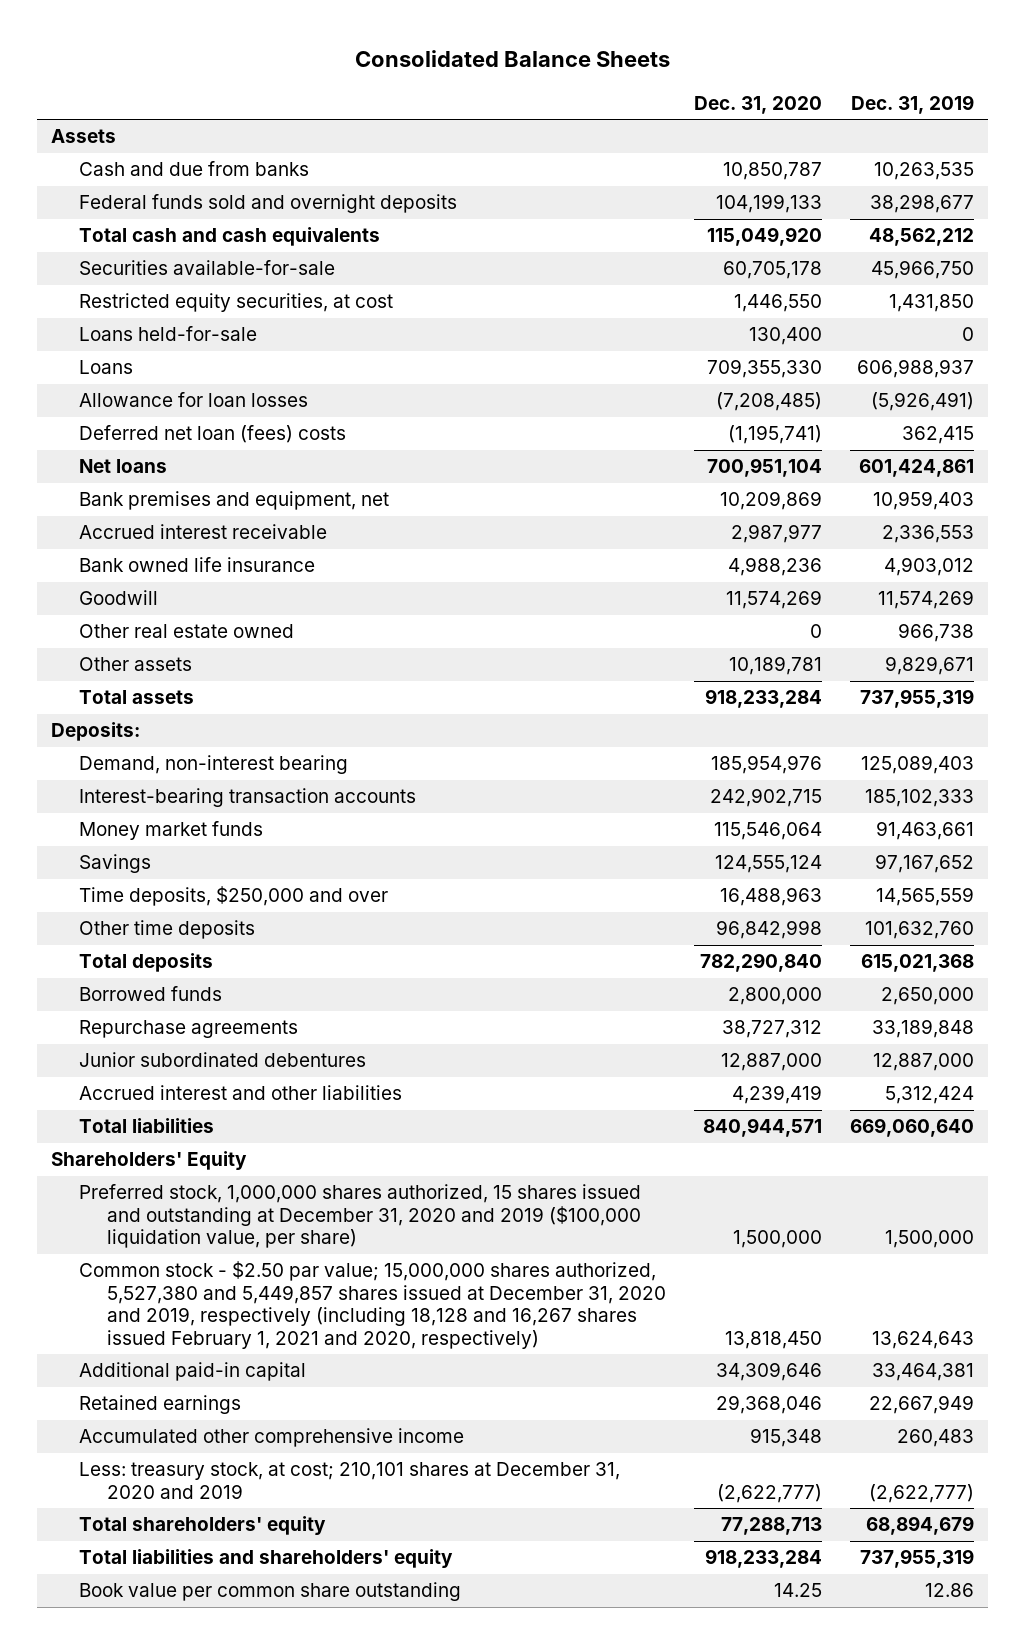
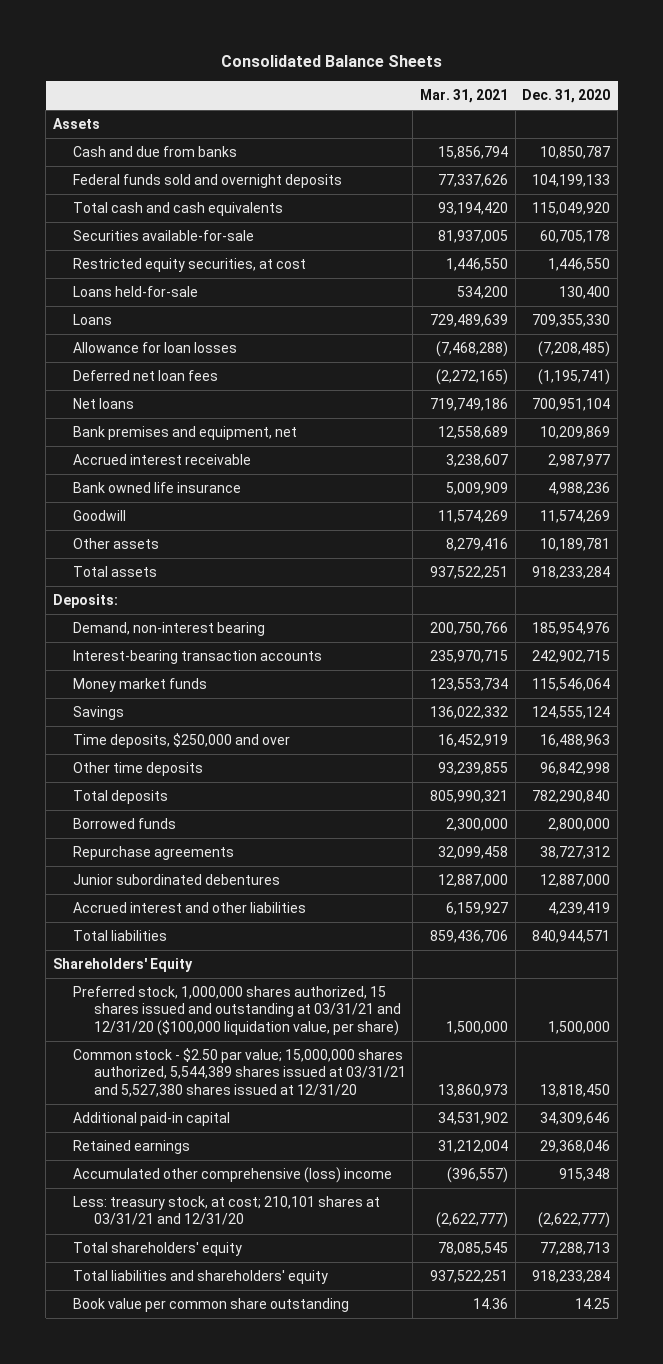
- | Dec. 31, 2020 | Dec. 31, 2019
+ | Mar. 31, 2021 | Dec. 31, 2020
- Deferred net loan (fees) costs | (1,195,741) | 362,415
+ Deferred net loan fees | (2,272,165) | (1,195,741)
- Other real estate owned | 0 | 966,738
- Preferred stock, 1,000,000 shares authorized, 15 shares issued and outstanding at December 31, 2020 and 2019 ($100,000 liquidation value, per share) | 1,500,000 | 1,500,000
- Common stock - $2.50 par value; 15,000,000 shares authorized, 5,527,380 and 5,449,857 shares issued at December 31, 2020 and 2019, respectively (including 18,128 and 16,267 shares issued February 1, 2021 and 2020, respectively) | 13,818,450 | 13,624,643
+ Preferred stock, 1,000,000 shares authorized, 15 shares issued and outstanding at 03/31/21 and 12/31/20 ($100,000 liquidation value, per share) | 1,500,000 | 1,500,000
+ Common stock - $2.50 par value; 15,000,000 shares authorized, 5,544,389 shares issued at 03/31/21 and 5,527,380 shares issued at 12/31/20 | 13,860,973 | 13,818,450
- Accumulated other comprehensive income | 915,348 | 260,483
- Less: treasury stock, at cost; 210,101 shares at December 31, 2020 and 2019 | (2,622,777) | (2,622,777)
+ Accumulated other comprehensive (loss) income | (396,557) | 915,348
+ Less: treasury stock, at cost; 210,101 shares at 03/31/21 and 12/31/20 | (2,622,777) | (2,622,777)

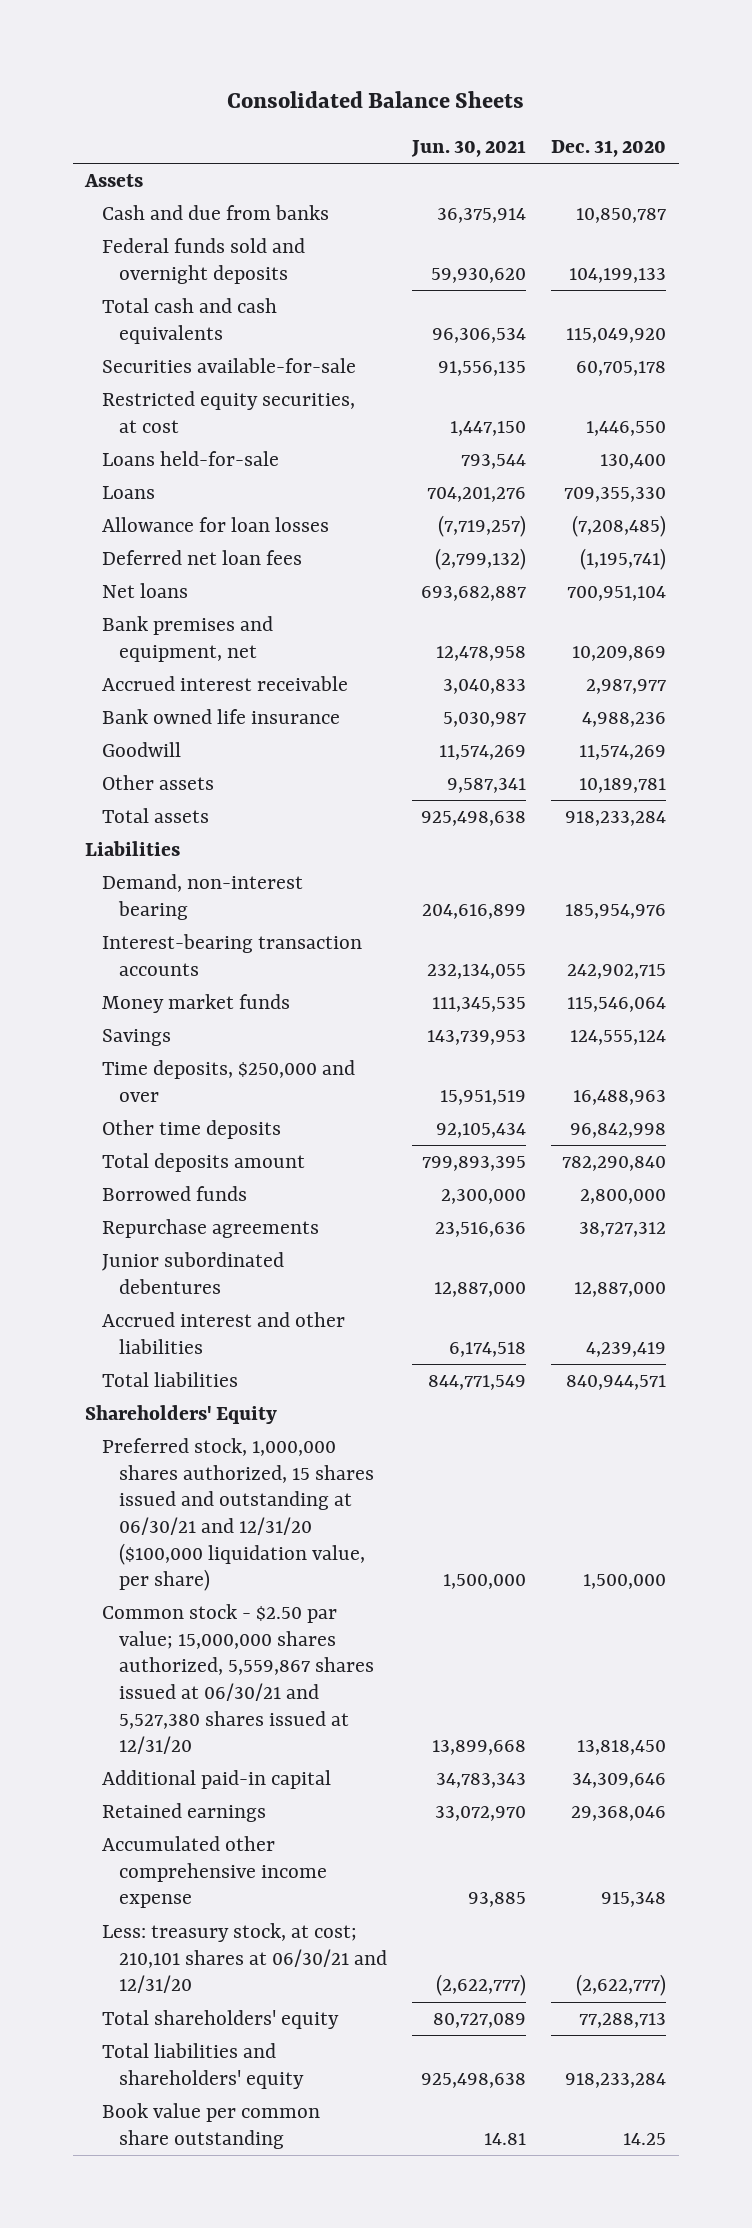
- | Mar. 31, 2021 | Dec. 31, 2020
+ | Jun. 30, 2021 | Dec. 31, 2020
- Deposits:
+ Liabilities
- Total deposits | 805,990,321 | 782,290,840
+ Total deposits amount | 799,893,395 | 782,290,840
- Preferred stock, 1,000,000 shares authorized, 15 shares issued and outstanding at 03/31/21 and 12/31/20 ($100,000 liquidation value, per share) | 1,500,000 | 1,500,000
- Common stock - $2.50 par value; 15,000,000 shares authorized, 5,544,389 shares issued at 03/31/21 and 5,527,380 shares issued at 12/31/20 | 13,860,973 | 13,818,450
+ Preferred stock, 1,000,000 shares authorized, 15 shares issued and outstanding at 06/30/21 and 12/31/20 ($100,000 liquidation value, per share) | 1,500,000 | 1,500,000
+ Common stock - $2.50 par value; 15,000,000 shares authorized, 5,559,867 shares issued at 06/30/21 and 5,527,380 shares issued at 12/31/20 | 13,899,668 | 13,818,450
- Accumulated other comprehensive (loss) income | (396,557) | 915,348
- Less: treasury stock, at cost; 210,101 shares at 03/31/21 and 12/31/20 | (2,622,777) | (2,622,777)
+ Accumulated other comprehensive income expense | 93,885 | 915,348
+ Less: treasury stock, at cost; 210,101 shares at 06/30/21 and 12/31/20 | (2,622,777) | (2,622,777)

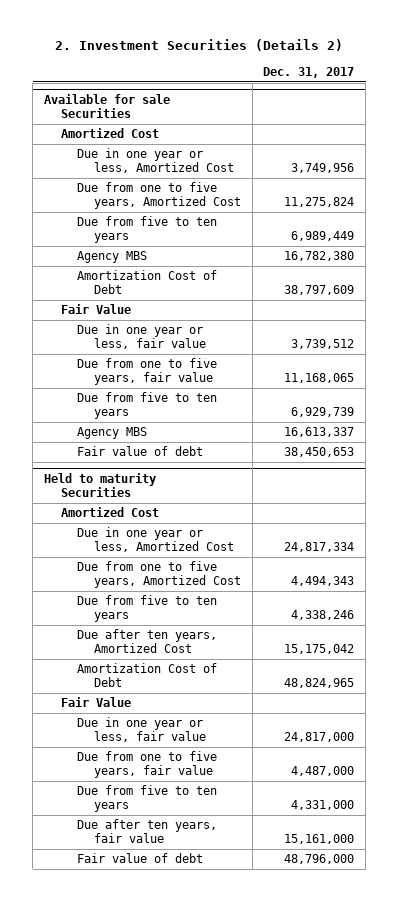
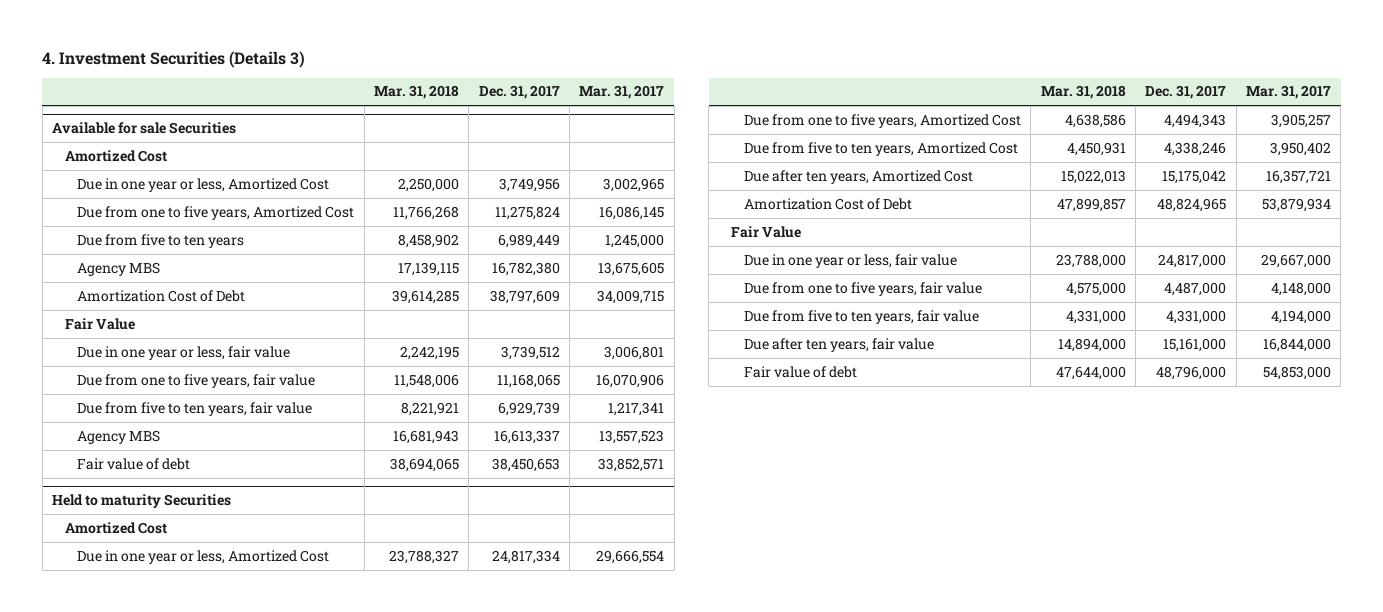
- 2. Investment Securities (Details 2)
+ 4. Investment Securities (Details 3)
- | Dec. 31, 2017
+ | Mar. 31, 2018 | Dec. 31, 2017 | Mar. 31, 2017
@ Available for sale Securities
- Due from five to ten years | 6,929,739
+ Due from five to ten years, fair value | 8,221,921 | 6,929,739 | 1,217,341
@ Held to maturity Securities
- Due from five to ten years | 4,338,246
+ Due from five to ten years, Amortized Cost | 4,450,931 | 4,338,246 | 3,950,402
- Due from five to ten years | 4,331,000
+ Due from five to ten years, fair value | 4,331,000 | 4,331,000 | 4,194,000

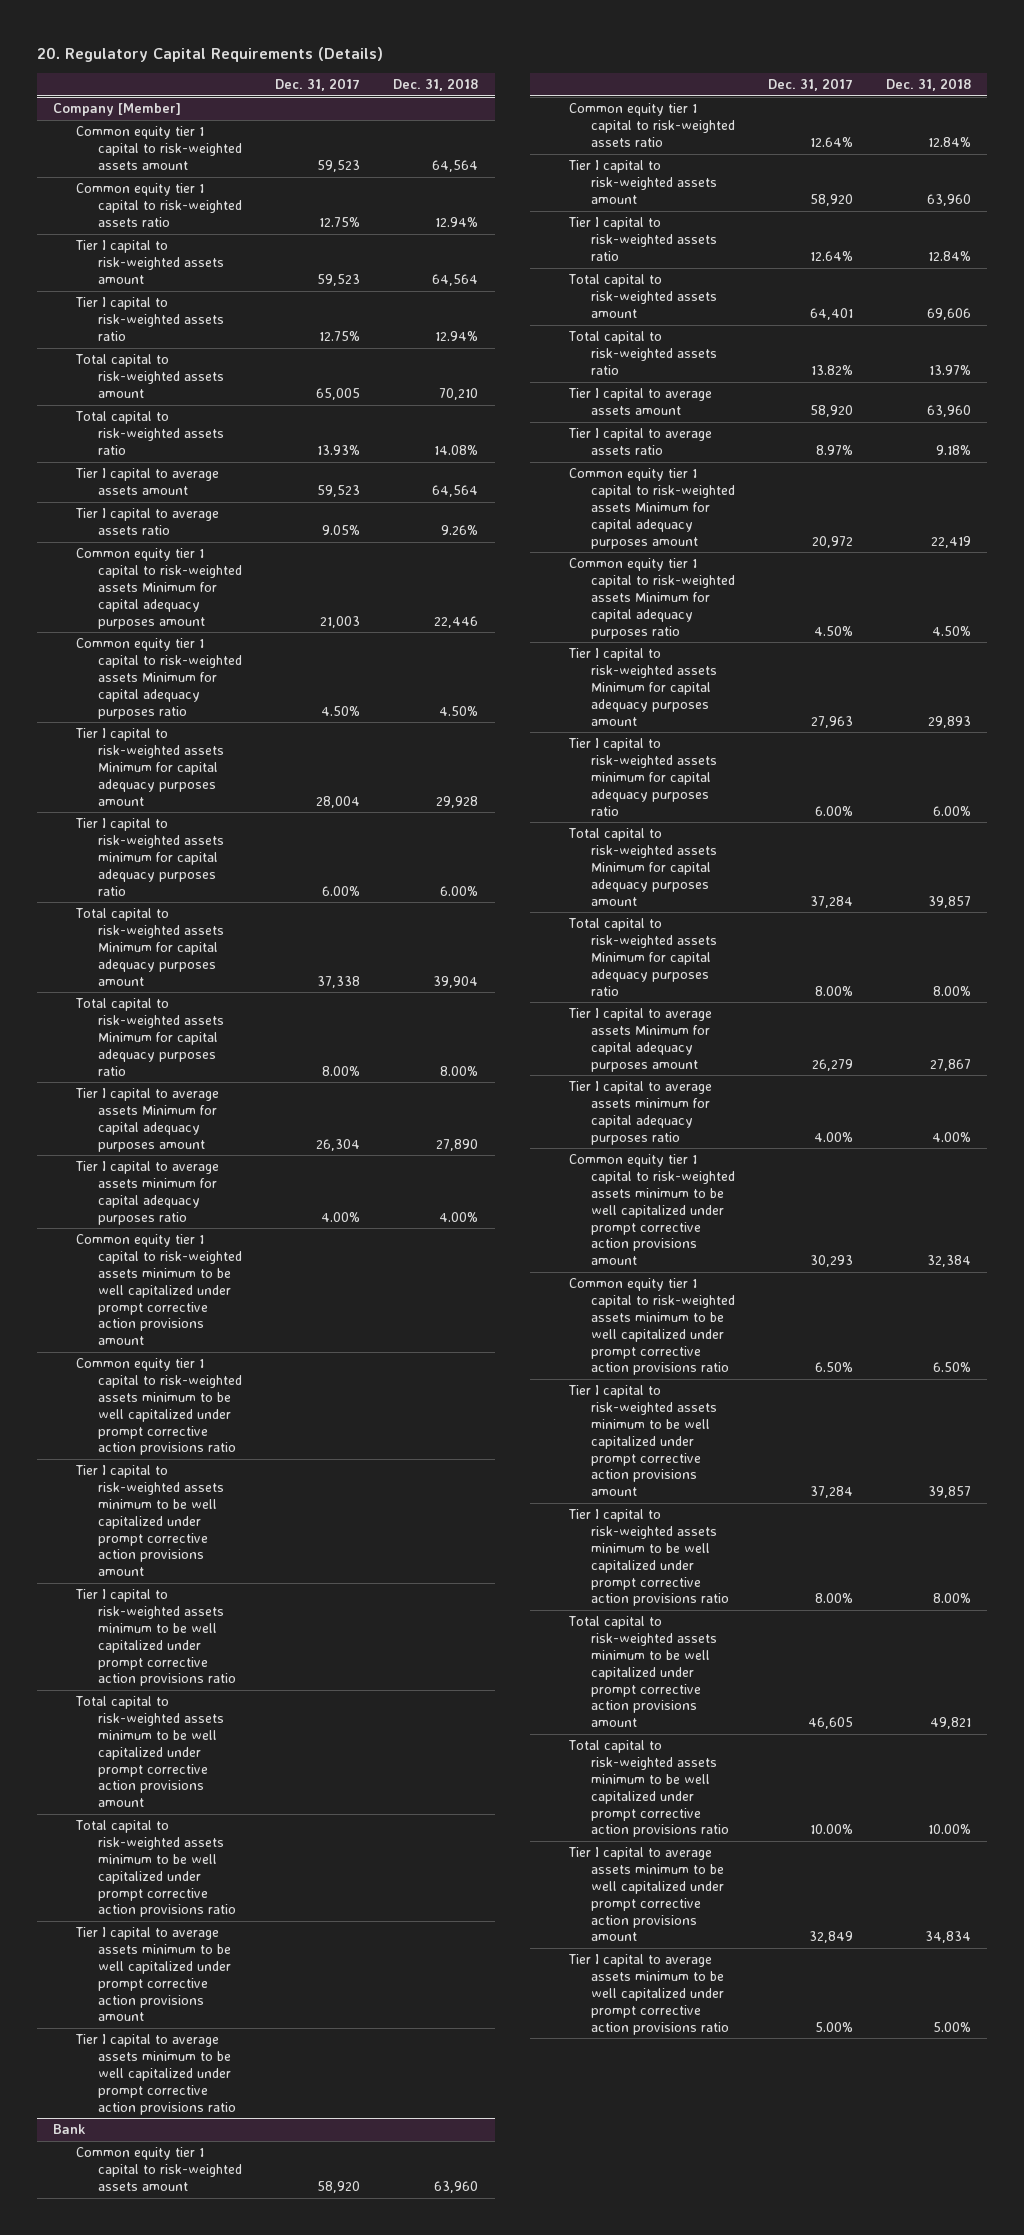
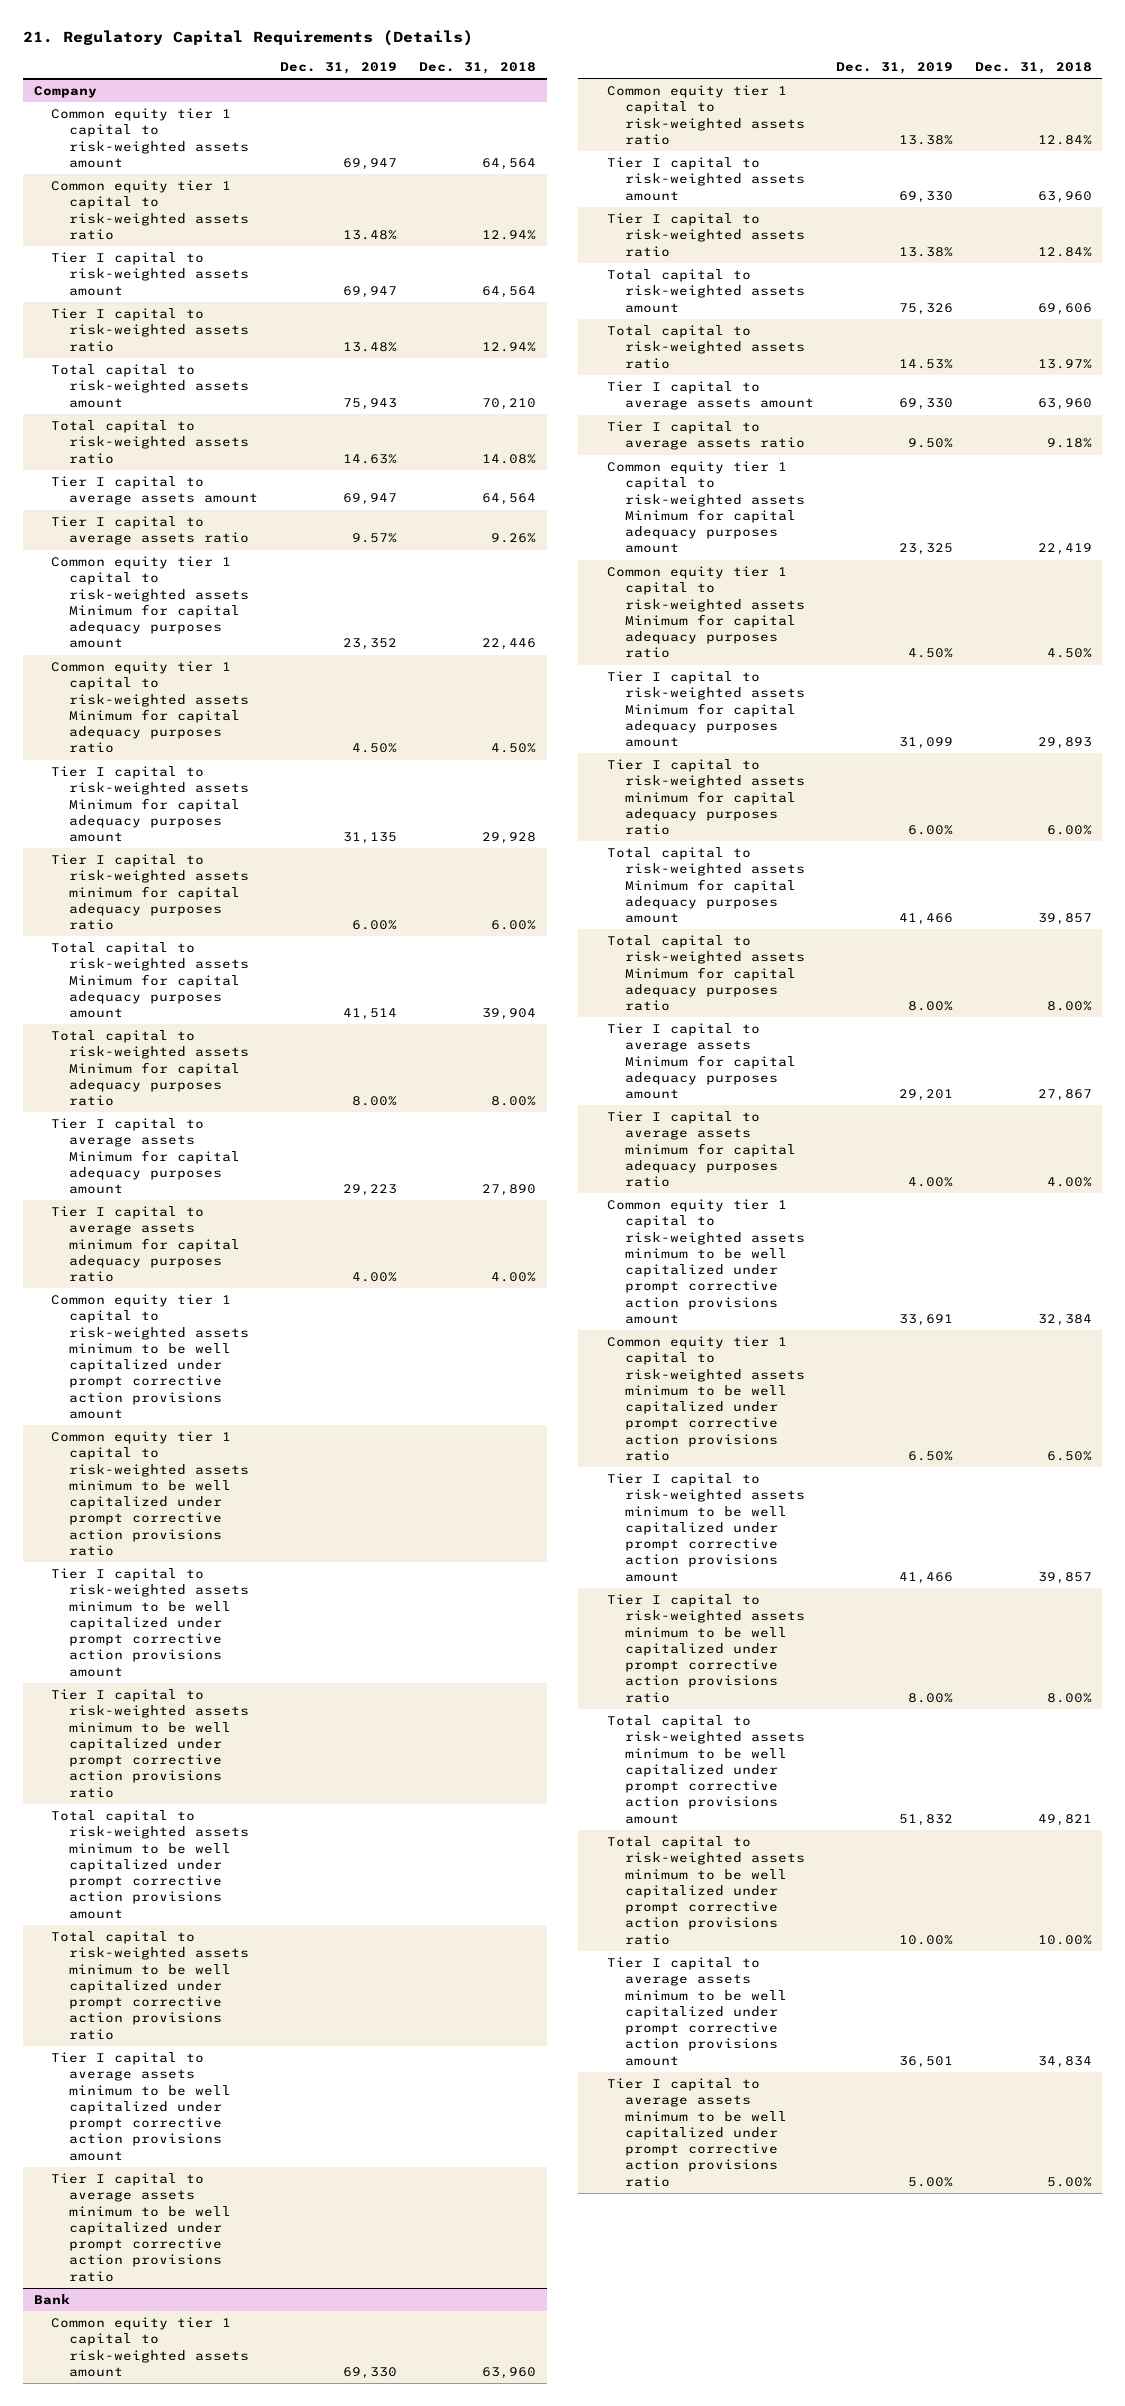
- 20. Regulatory Capital Requirements (Details)
+ 21. Regulatory Capital Requirements (Details)
- | Dec. 31, 2017 | Dec. 31, 2018
+ | Dec. 31, 2019 | Dec. 31, 2018
- Company [Member]
+ Company

